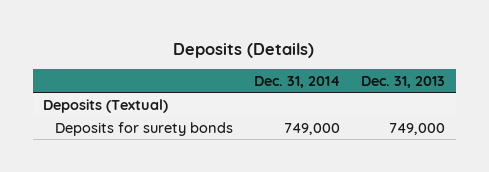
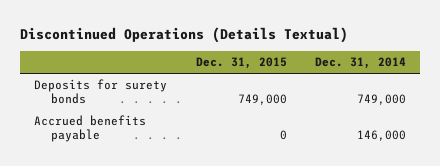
- Deposits (Details)
+ Discontinued Operations (Details Textual)
- | Dec. 31, 2014 | Dec. 31, 2013
+ | Dec. 31, 2015 | Dec. 31, 2014
- Deposits (Textual)
+ Accrued benefits payable | 0 | 146,000

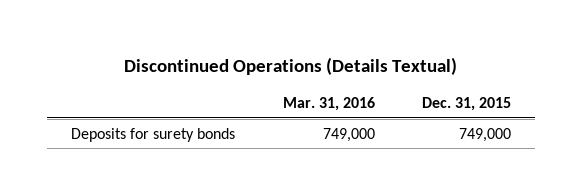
- | Dec. 31, 2015 | Dec. 31, 2014
+ | Mar. 31, 2016 | Dec. 31, 2015
- Accrued benefits payable | 0 | 146,000

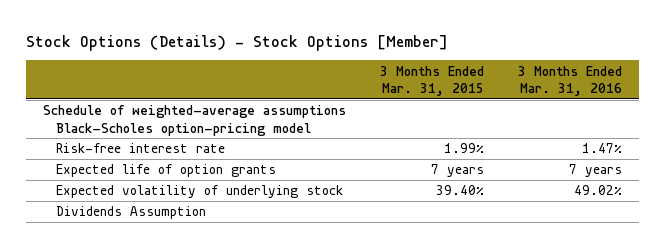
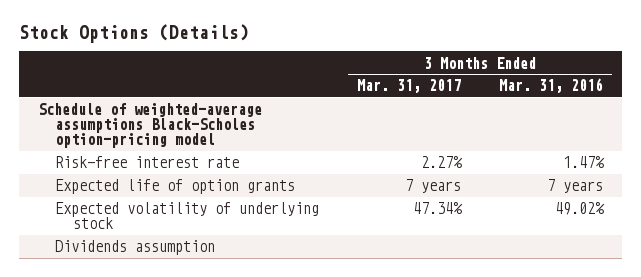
- Stock Options (Details) - Stock Options [Member]
+ Stock Options (Details)
- | 3 Months Ended Mar. 31, 2015 | 3 Months Ended Mar. 31, 2016
+ | 3 Months Ended Mar. 31, 2017 | 3 Months Ended Mar. 31, 2016
- Dividends Assumption
+ Dividends assumption

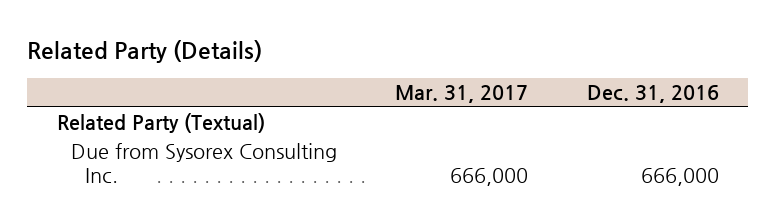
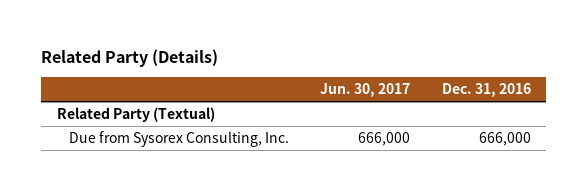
- | Mar. 31, 2017 | Dec. 31, 2016
+ | Jun. 30, 2017 | Dec. 31, 2016
- Due from Sysorex Consulting Inc. | 666,000 | 666,000
+ Due from Sysorex Consulting, Inc. | 666,000 | 666,000

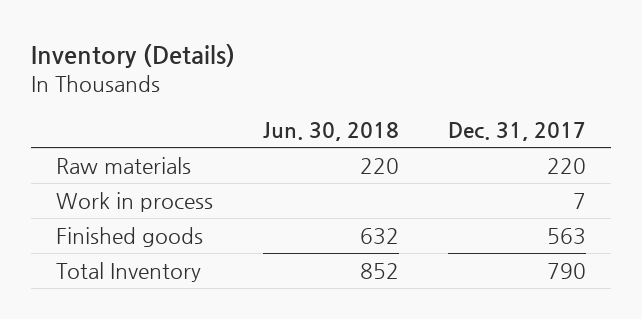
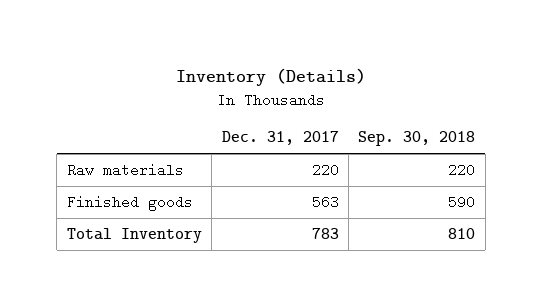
- | Jun. 30, 2018 | Dec. 31, 2017
+ | Dec. 31, 2017 | Sep. 30, 2018
- Work in process | | 7
- Total Inventory | 852 | 790
+ Total Inventory | 783 | 810

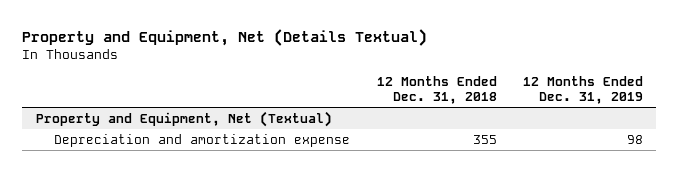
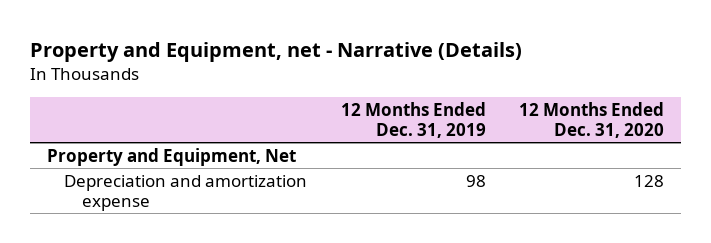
- Property and Equipment, Net (Details Textual)
+ Property and Equipment, net - Narrative (Details)
- | 12 Months Ended Dec. 31, 2018 | 12 Months Ended Dec. 31, 2019
+ | 12 Months Ended Dec. 31, 2019 | 12 Months Ended Dec. 31, 2020
- Property and Equipment, Net (Textual)
+ Property and Equipment, Net

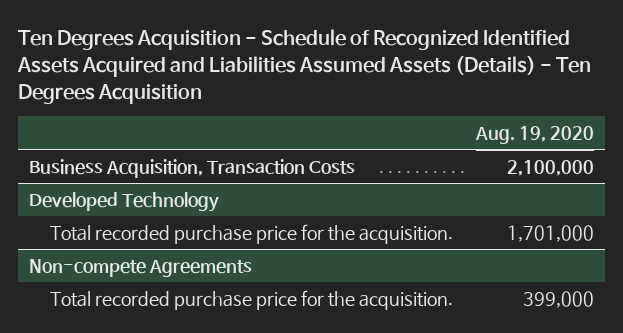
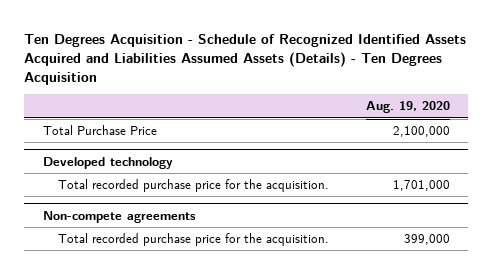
- Business Acquisition, Transaction Costs | 2,100,000
- Developed Technology
+ Total Purchase Price | 2,100,000
+ Developed technology
- Non-compete Agreements
+ Non-compete agreements

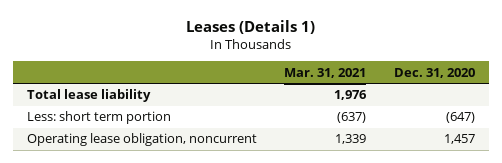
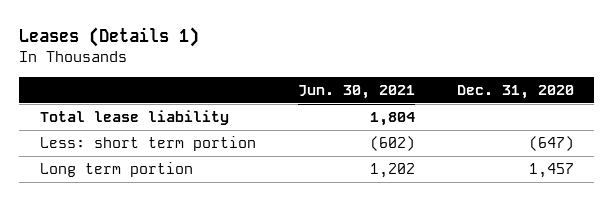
- | Mar. 31, 2021 | Dec. 31, 2020
+ | Jun. 30, 2021 | Dec. 31, 2020
- Operating lease obligation, noncurrent | 1,339 | 1,457
+ Long term portion | 1,202 | 1,457

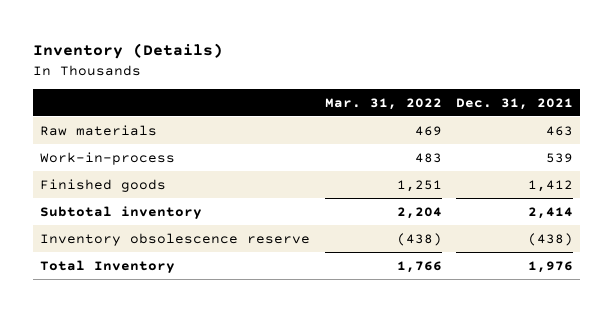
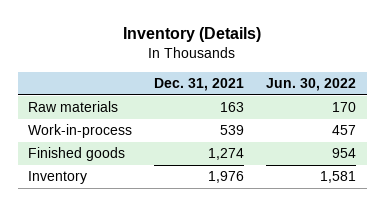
- | Mar. 31, 2022 | Dec. 31, 2021
+ | Dec. 31, 2021 | Jun. 30, 2022
- Raw materials | 469 | 463
+ Raw materials | 163 | 170
- Finished goods | 1,251 | 1,412
- Subtotal inventory | 2,204 | 2,414
- Inventory obsolescence reserve | (438) | (438)
- Total Inventory | 1,766 | 1,976
+ Finished goods | 1,274 | 954
+ Inventory | 1,976 | 1,581

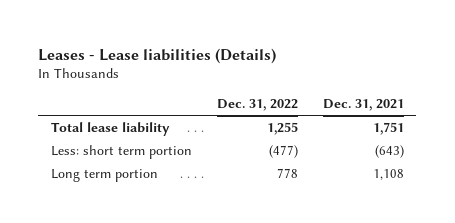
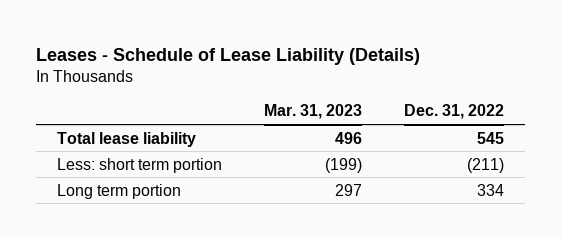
- Leases - Lease liabilities (Details)
+ Leases - Schedule of Lease Liability (Details)
- | Dec. 31, 2022 | Dec. 31, 2021
+ | Mar. 31, 2023 | Dec. 31, 2022
- Total lease liability | 1,255 | 1,751
- Less: short term portion | (477) | (643)
- Long term portion | 778 | 1,108
+ Total lease liability | 496 | 545
+ Less: short term portion | (199) | (211)
+ Long term portion | 297 | 334

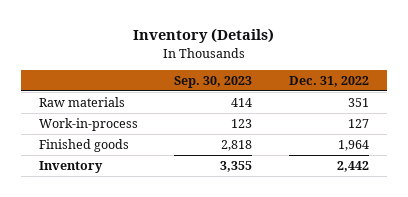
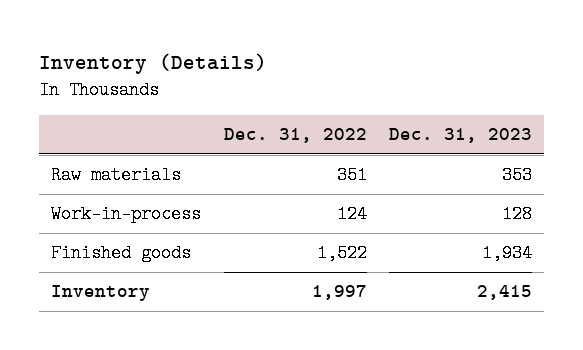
- | Sep. 30, 2023 | Dec. 31, 2022
+ | Dec. 31, 2022 | Dec. 31, 2023
- Work-in-process | 123 | 127
- Finished goods | 2,818 | 1,964
- Inventory | 3,355 | 2,442
+ Work-in-process | 124 | 128
+ Finished goods | 1,522 | 1,934
+ Inventory | 1,997 | 2,415

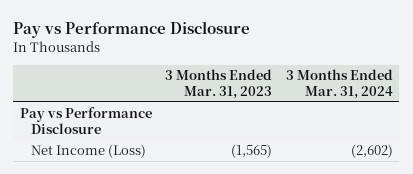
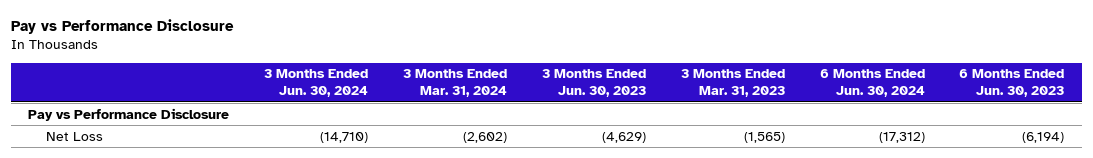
- | 3 Months Ended Mar. 31, 2023 | 3 Months Ended Mar. 31, 2024
+ | 3 Months Ended Jun. 30, 2024 | 3 Months Ended Mar. 31, 2024 | 3 Months Ended Jun. 30, 2023 | 3 Months Ended Mar. 31, 2023 | 6 Months Ended Jun. 30, 2024 | 6 Months Ended Jun. 30, 2023
- Net Income (Loss) | (1,565) | (2,602)
+ Net Loss | (14,710) | (2,602) | (4,629) | (1,565) | (17,312) | (6,194)

